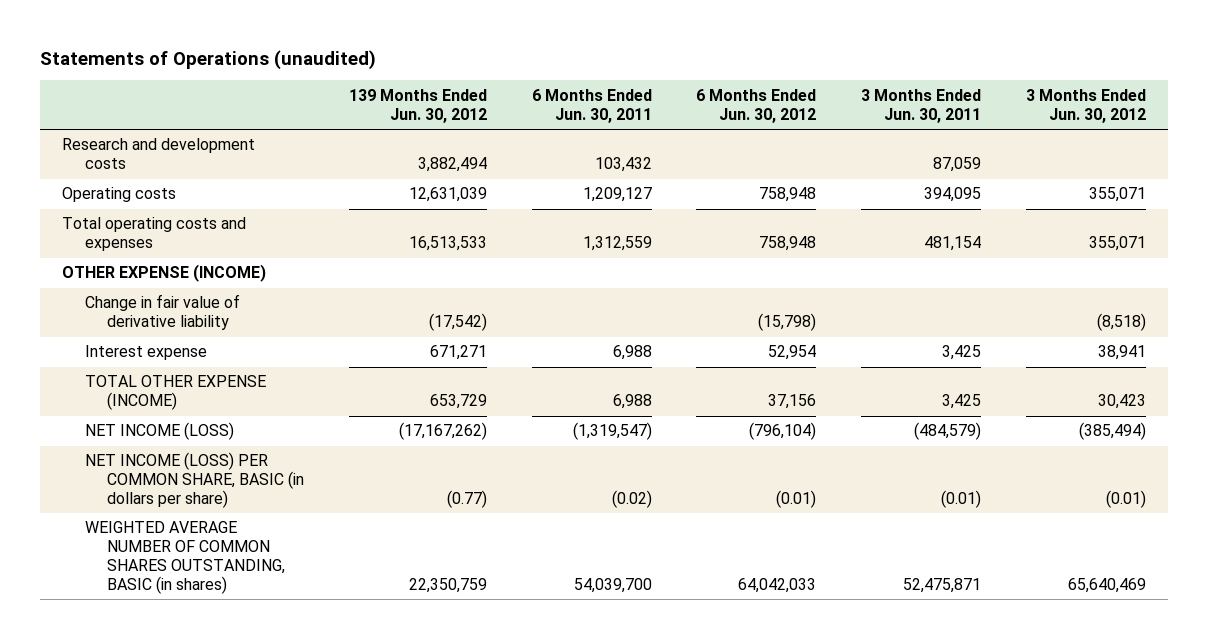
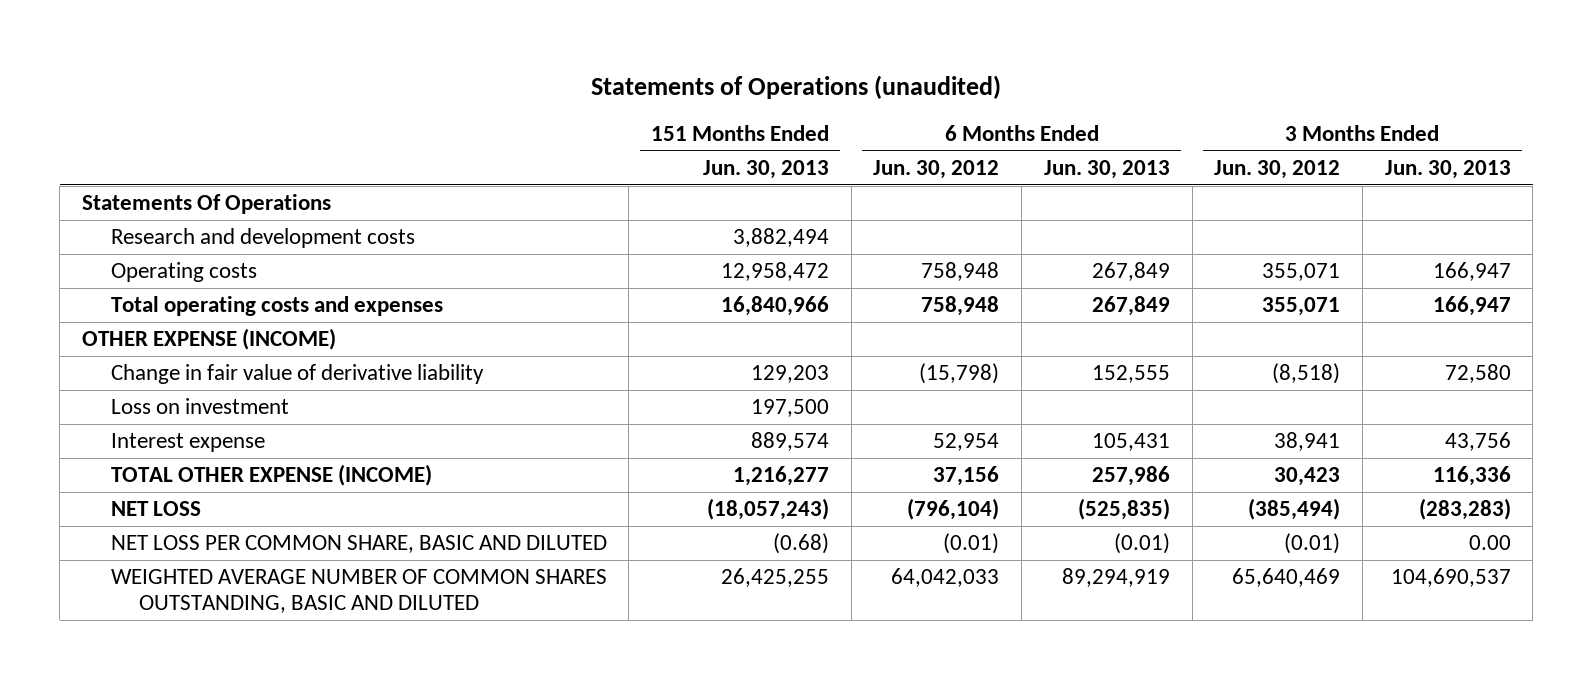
- | 139 Months Ended Jun. 30, 2012 | 6 Months Ended Jun. 30, 2011 | 6 Months Ended Jun. 30, 2012 | 3 Months Ended Jun. 30, 2011 | 3 Months Ended Jun. 30, 2012
+ | 151 Months Ended Jun. 30, 2013 | 6 Months Ended Jun. 30, 2012 | 6 Months Ended Jun. 30, 2013 | 3 Months Ended Jun. 30, 2012 | 3 Months Ended Jun. 30, 2013
+ Statements Of Operations
+ Loss on investment | 197,500 | | | |
- NET INCOME (LOSS) | (17,167,262) | (1,319,547) | (796,104) | (484,579) | (385,494)
- NET INCOME (LOSS) PER COMMON SHARE, BASIC (in dollars per share) | (0.77) | (0.02) | (0.01) | (0.01) | (0.01)
- WEIGHTED AVERAGE NUMBER OF COMMON SHARES OUTSTANDING, BASIC (in shares) | 22,350,759 | 54,039,700 | 64,042,033 | 52,475,871 | 65,640,469
+ NET LOSS | (18,057,243) | (796,104) | (525,835) | (385,494) | (283,283)
+ NET LOSS PER COMMON SHARE, BASIC AND DILUTED | (0.68) | (0.01) | (0.01) | (0.01) | 0.00
+ WEIGHTED AVERAGE NUMBER OF COMMON SHARES OUTSTANDING, BASIC AND DILUTED | 26,425,255 | 64,042,033 | 89,294,919 | 65,640,469 | 104,690,537

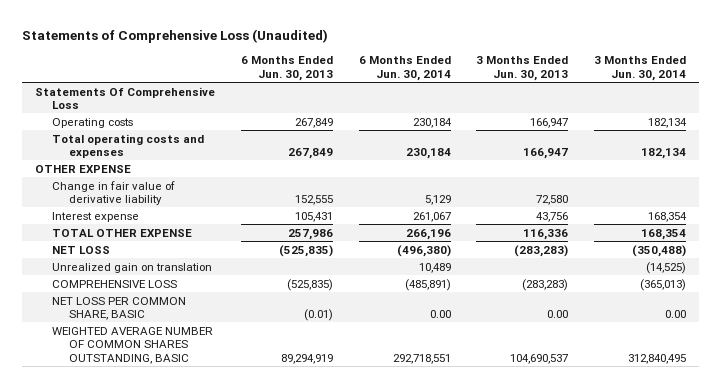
- Statements of Operations (unaudited)
+ Statements of Comprehensive Loss (Unaudited)
- | 151 Months Ended Jun. 30, 2013 | 6 Months Ended Jun. 30, 2012 | 6 Months Ended Jun. 30, 2013 | 3 Months Ended Jun. 30, 2012 | 3 Months Ended Jun. 30, 2013
+ | 6 Months Ended Jun. 30, 2013 | 6 Months Ended Jun. 30, 2014 | 3 Months Ended Jun. 30, 2013 | 3 Months Ended Jun. 30, 2014
- Statements Of Operations
- Research and development costs | 3,882,494 | | | |
+ Statements Of Comprehensive Loss
- OTHER EXPENSE (INCOME)
+ OTHER EXPENSE
- Loss on investment | 197,500 | | | |
- TOTAL OTHER EXPENSE (INCOME) | 1,216,277 | 37,156 | 257,986 | 30,423 | 116,336
+ TOTAL OTHER EXPENSE | 257,986 | 266,196 | 116,336 | 168,354
- NET LOSS PER COMMON SHARE, BASIC AND DILUTED | (0.68) | (0.01) | (0.01) | (0.01) | 0.00
- WEIGHTED AVERAGE NUMBER OF COMMON SHARES OUTSTANDING, BASIC AND DILUTED | 26,425,255 | 64,042,033 | 89,294,919 | 65,640,469 | 104,690,537
+ Unrealized gain on translation | | 10,489 | | (14,525)
+ COMPREHENSIVE LOSS | (525,835) | (485,891) | (283,283) | (365,013)
+ NET LOSS PER COMMON SHARE, BASIC | (0.01) | 0.00 | 0.00 | 0.00
+ WEIGHTED AVERAGE NUMBER OF COMMON SHARES OUTSTANDING, BASIC | 89,294,919 | 292,718,551 | 104,690,537 | 312,840,495

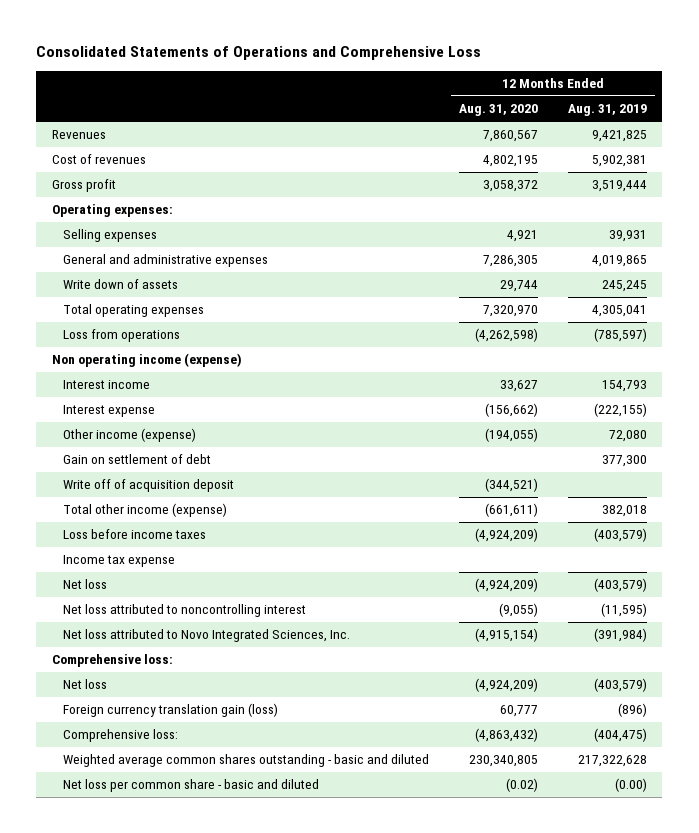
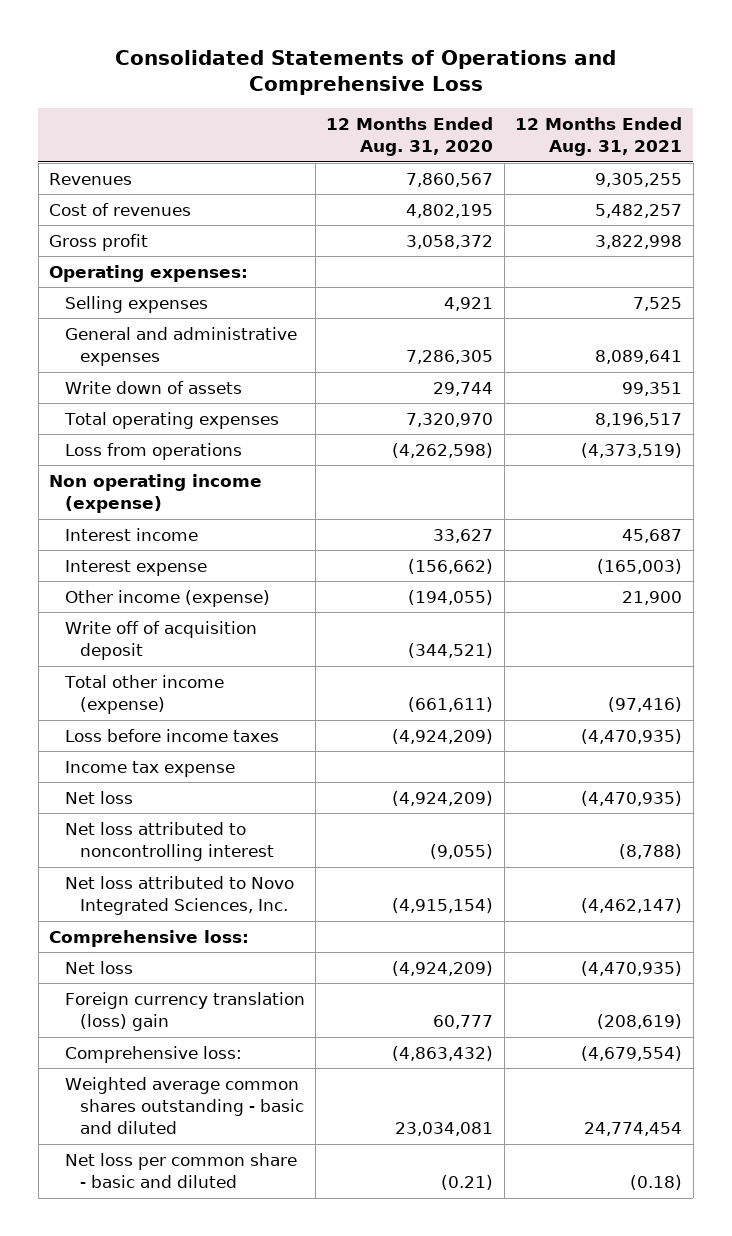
- | 12 Months Ended Aug. 31, 2020 | 12 Months Ended Aug. 31, 2019
+ | 12 Months Ended Aug. 31, 2020 | 12 Months Ended Aug. 31, 2021
- Gain on settlement of debt | | 377,300
- Foreign currency translation gain (loss) | 60,777 | (896)
+ Foreign currency translation (loss) gain | 60,777 | (208,619)
- Weighted average common shares outstanding - basic and diluted | 230,340,805 | 217,322,628
- Net loss per common share - basic and diluted | (0.02) | (0.00)
+ Weighted average common shares outstanding - basic and diluted | 23,034,081 | 24,774,454
+ Net loss per common share - basic and diluted | (0.21) | (0.18)

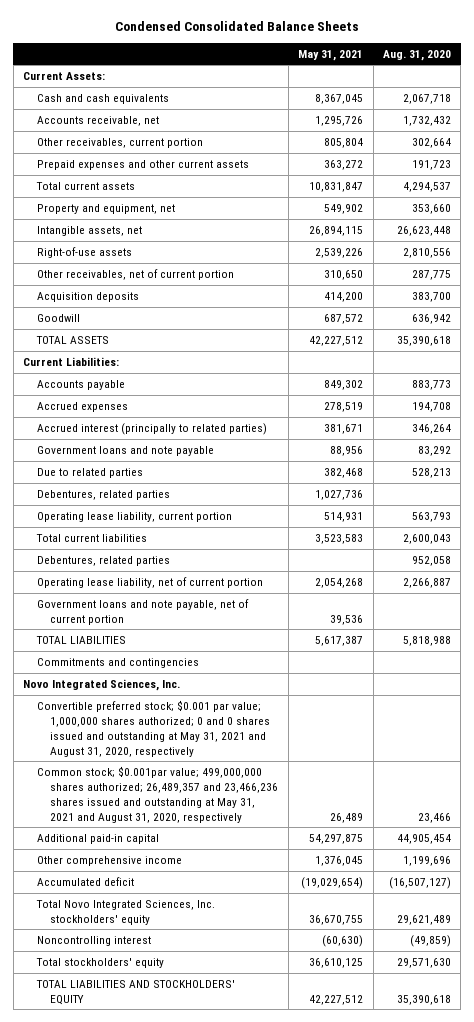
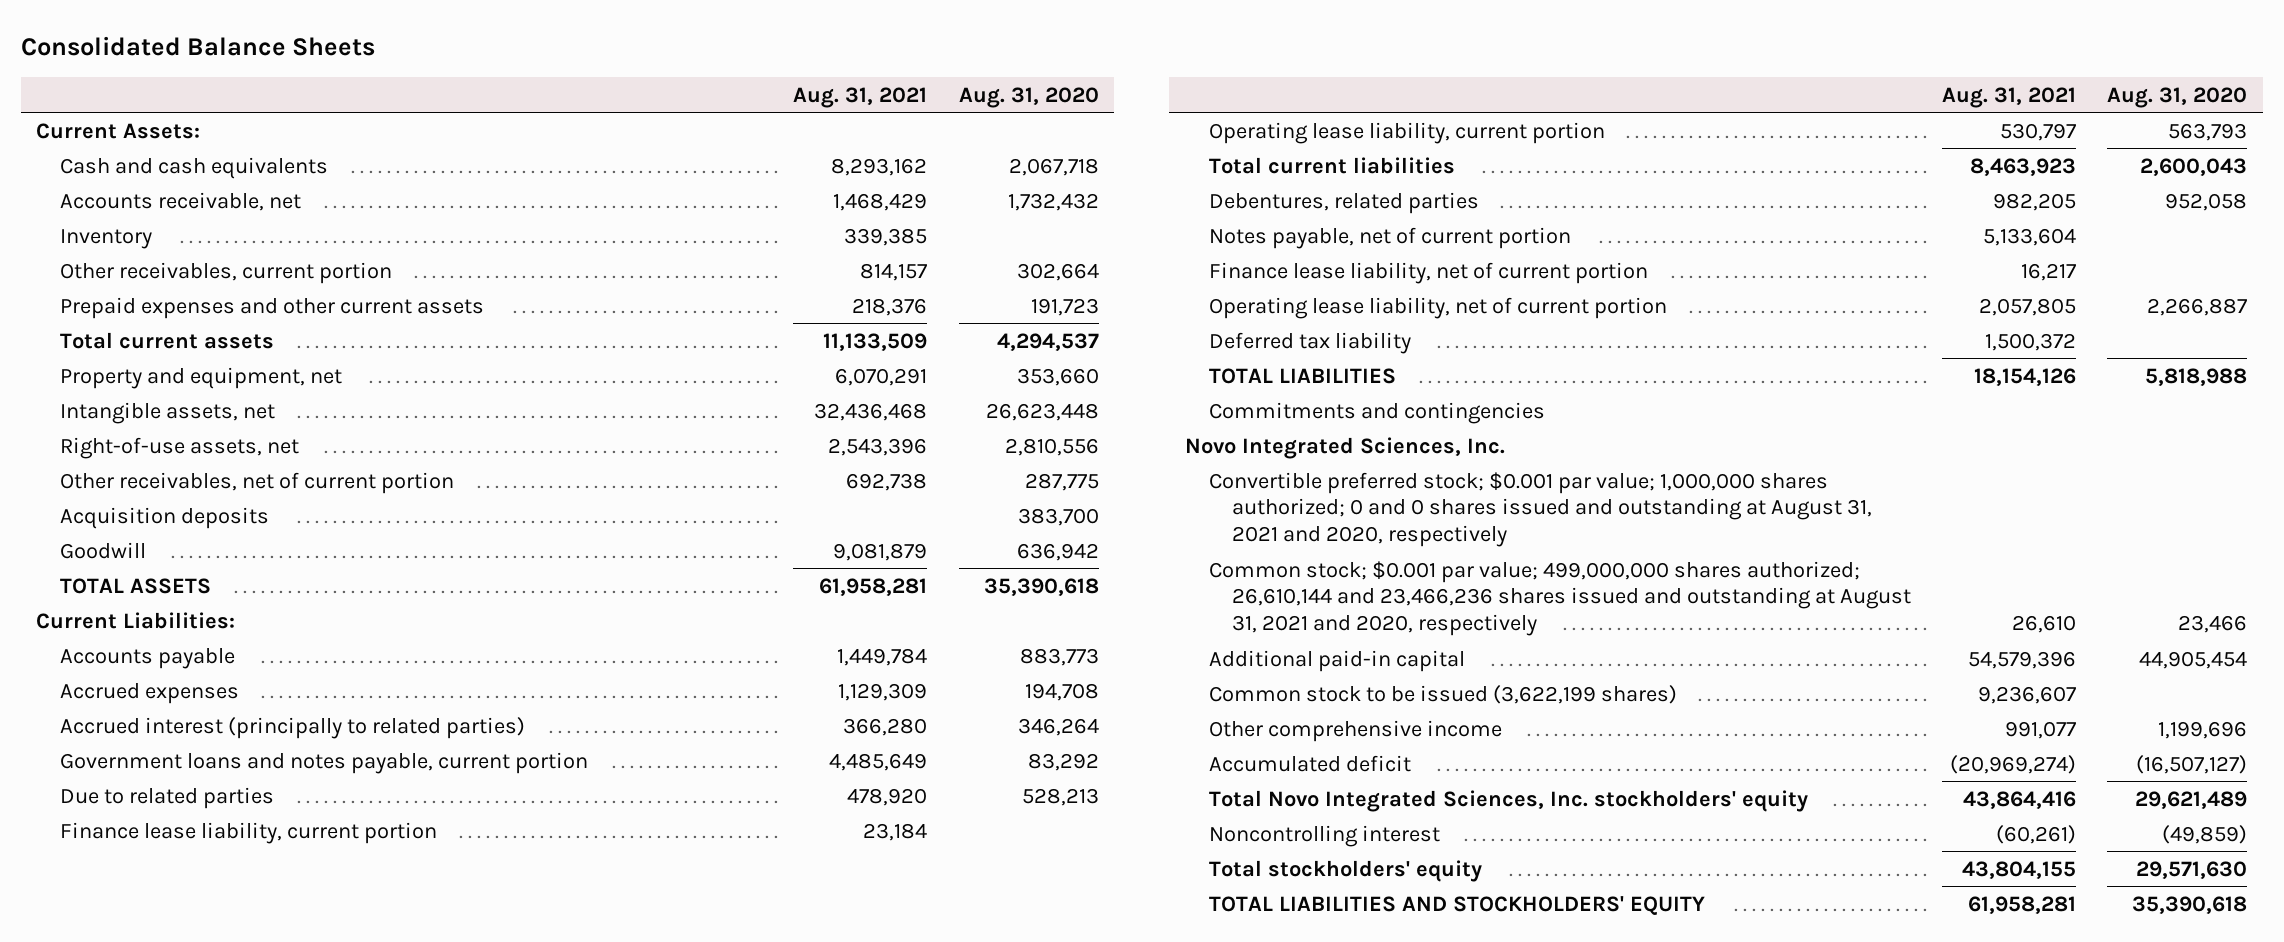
- Condensed Consolidated Balance Sheets
+ Consolidated Balance Sheets
- | May 31, 2021 | Aug. 31, 2020
+ | Aug. 31, 2021 | Aug. 31, 2020
+ Inventory | 339,385 |
- Right-of-use assets | 2,539,226 | 2,810,556
+ Right-of-use assets, net | 2,543,396 | 2,810,556
- Government loans and note payable | 88,956 | 83,292
+ Government loans and notes payable, current portion | 4,485,649 | 83,292
- Debentures, related parties | 1,027,736 |
+ Finance lease liability, current portion | 23,184 |
+ Notes payable, net of current portion | 5,133,604 |
+ Finance lease liability, net of current portion | 16,217 |
- Government loans and note payable, net of current portion | 39,536 |
+ Deferred tax liability | 1,500,372 |
- Convertible preferred stock; $0.001 par value; 1,000,000 shares authorized; 0 and 0 shares issued and outstanding at May 31, 2021 and August 31, 2020, respectively
- Common stock; $0.001par value; 499,000,000 shares authorized; 26,489,357 and 23,466,236 shares issued and outstanding at May 31, 2021 and August 31, 2020, respectively | 26,489 | 23,466
+ Convertible preferred stock; $0.001 par value; 1,000,000 shares authorized; 0 and 0 shares issued and outstanding at August 31, 2021 and 2020, respectively
+ Common stock; $0.001 par value; 499,000,000 shares authorized; 26,610,144 and 23,466,236 shares issued and outstanding at August 31, 2021 and 2020, respectively | 26,610 | 23,466
+ Common stock to be issued (3,622,199 shares) | 9,236,607 |

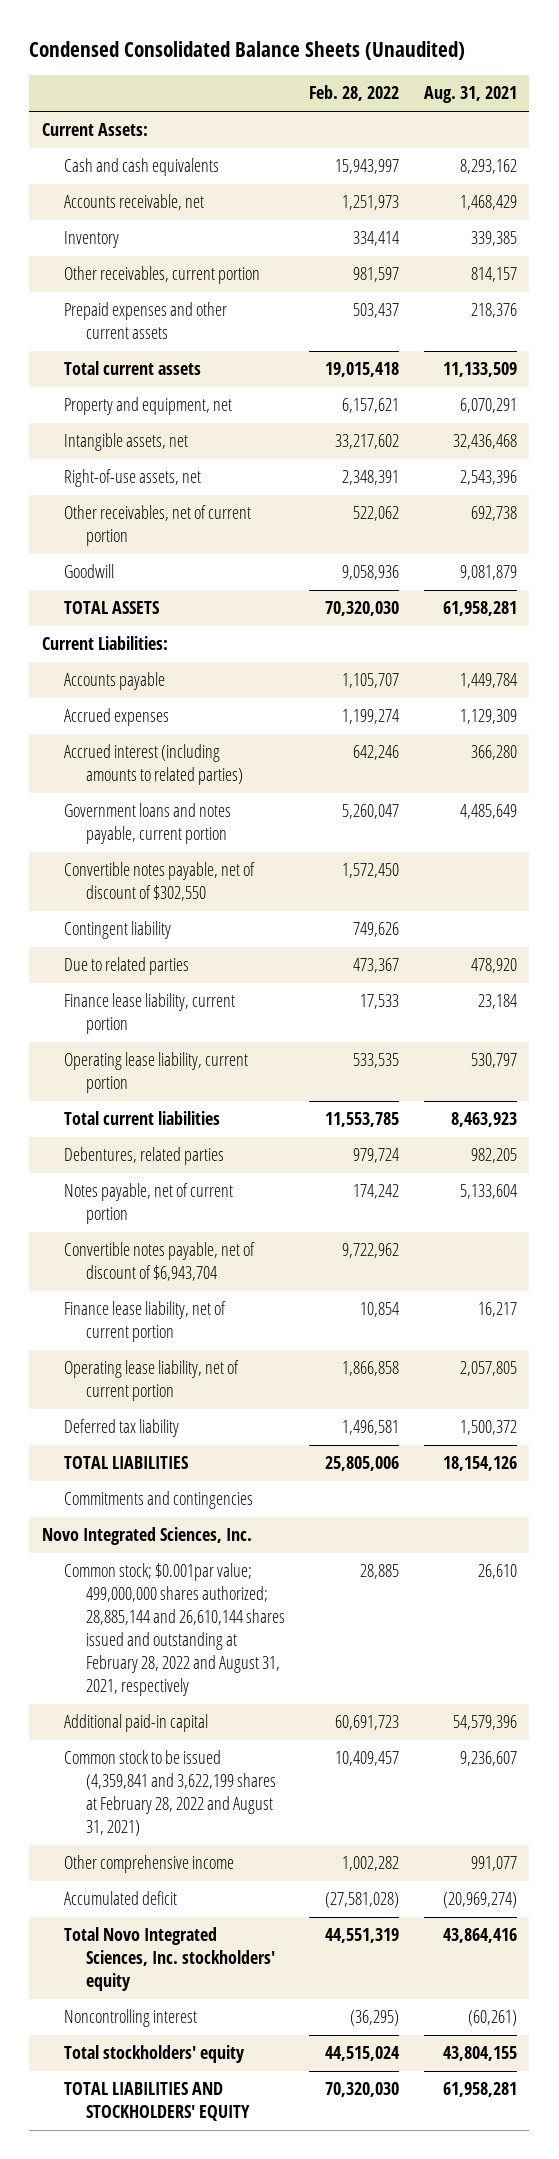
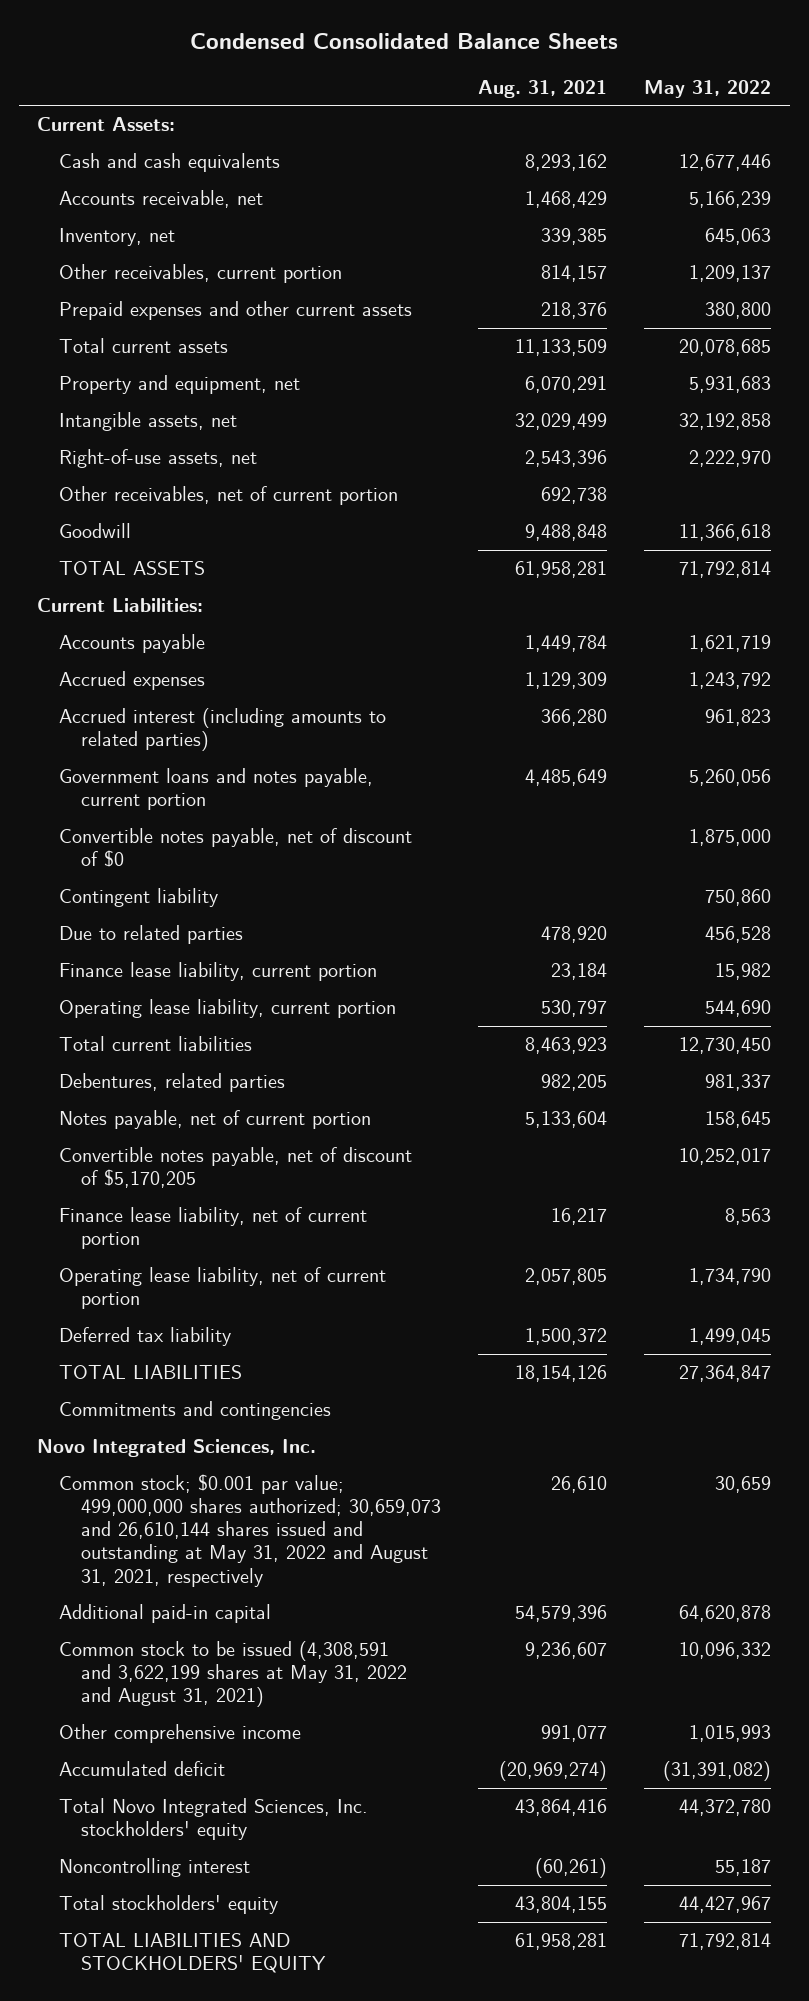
- Condensed Consolidated Balance Sheets (Unaudited)
+ Condensed Consolidated Balance Sheets
- | Feb. 28, 2022 | Aug. 31, 2021
+ | Aug. 31, 2021 | May 31, 2022
- Inventory | 334,414 | 339,385
+ Inventory, net | 339,385 | 645,063
- Intangible assets, net | 33,217,602 | 32,436,468
+ Intangible assets, net | 32,029,499 | 32,192,858
- Goodwill | 9,058,936 | 9,081,879
+ Goodwill | 9,488,848 | 11,366,618
- Convertible notes payable, net of discount of $302,550 | 1,572,450 |
+ Convertible notes payable, net of discount of $0 | | 1,875,000
- Convertible notes payable, net of discount of $6,943,704 | 9,722,962 |
+ Convertible notes payable, net of discount of $5,170,205 | | 10,252,017
- Common stock; $0.001par value; 499,000,000 shares authorized; 28,885,144 and 26,610,144 shares issued and outstanding at February 28, 2022 and August 31, 2021, respectively | 28,885 | 26,610
+ Common stock; $0.001 par value; 499,000,000 shares authorized; 30,659,073 and 26,610,144 shares issued and outstanding at May 31, 2022 and August 31, 2021, respectively | 26,610 | 30,659
- Common stock to be issued (4,359,841 and 3,622,199 shares at February 28, 2022 and August 31, 2021) | 10,409,457 | 9,236,607
+ Common stock to be issued (4,308,591 and 3,622,199 shares at May 31, 2022 and August 31, 2021) | 9,236,607 | 10,096,332

